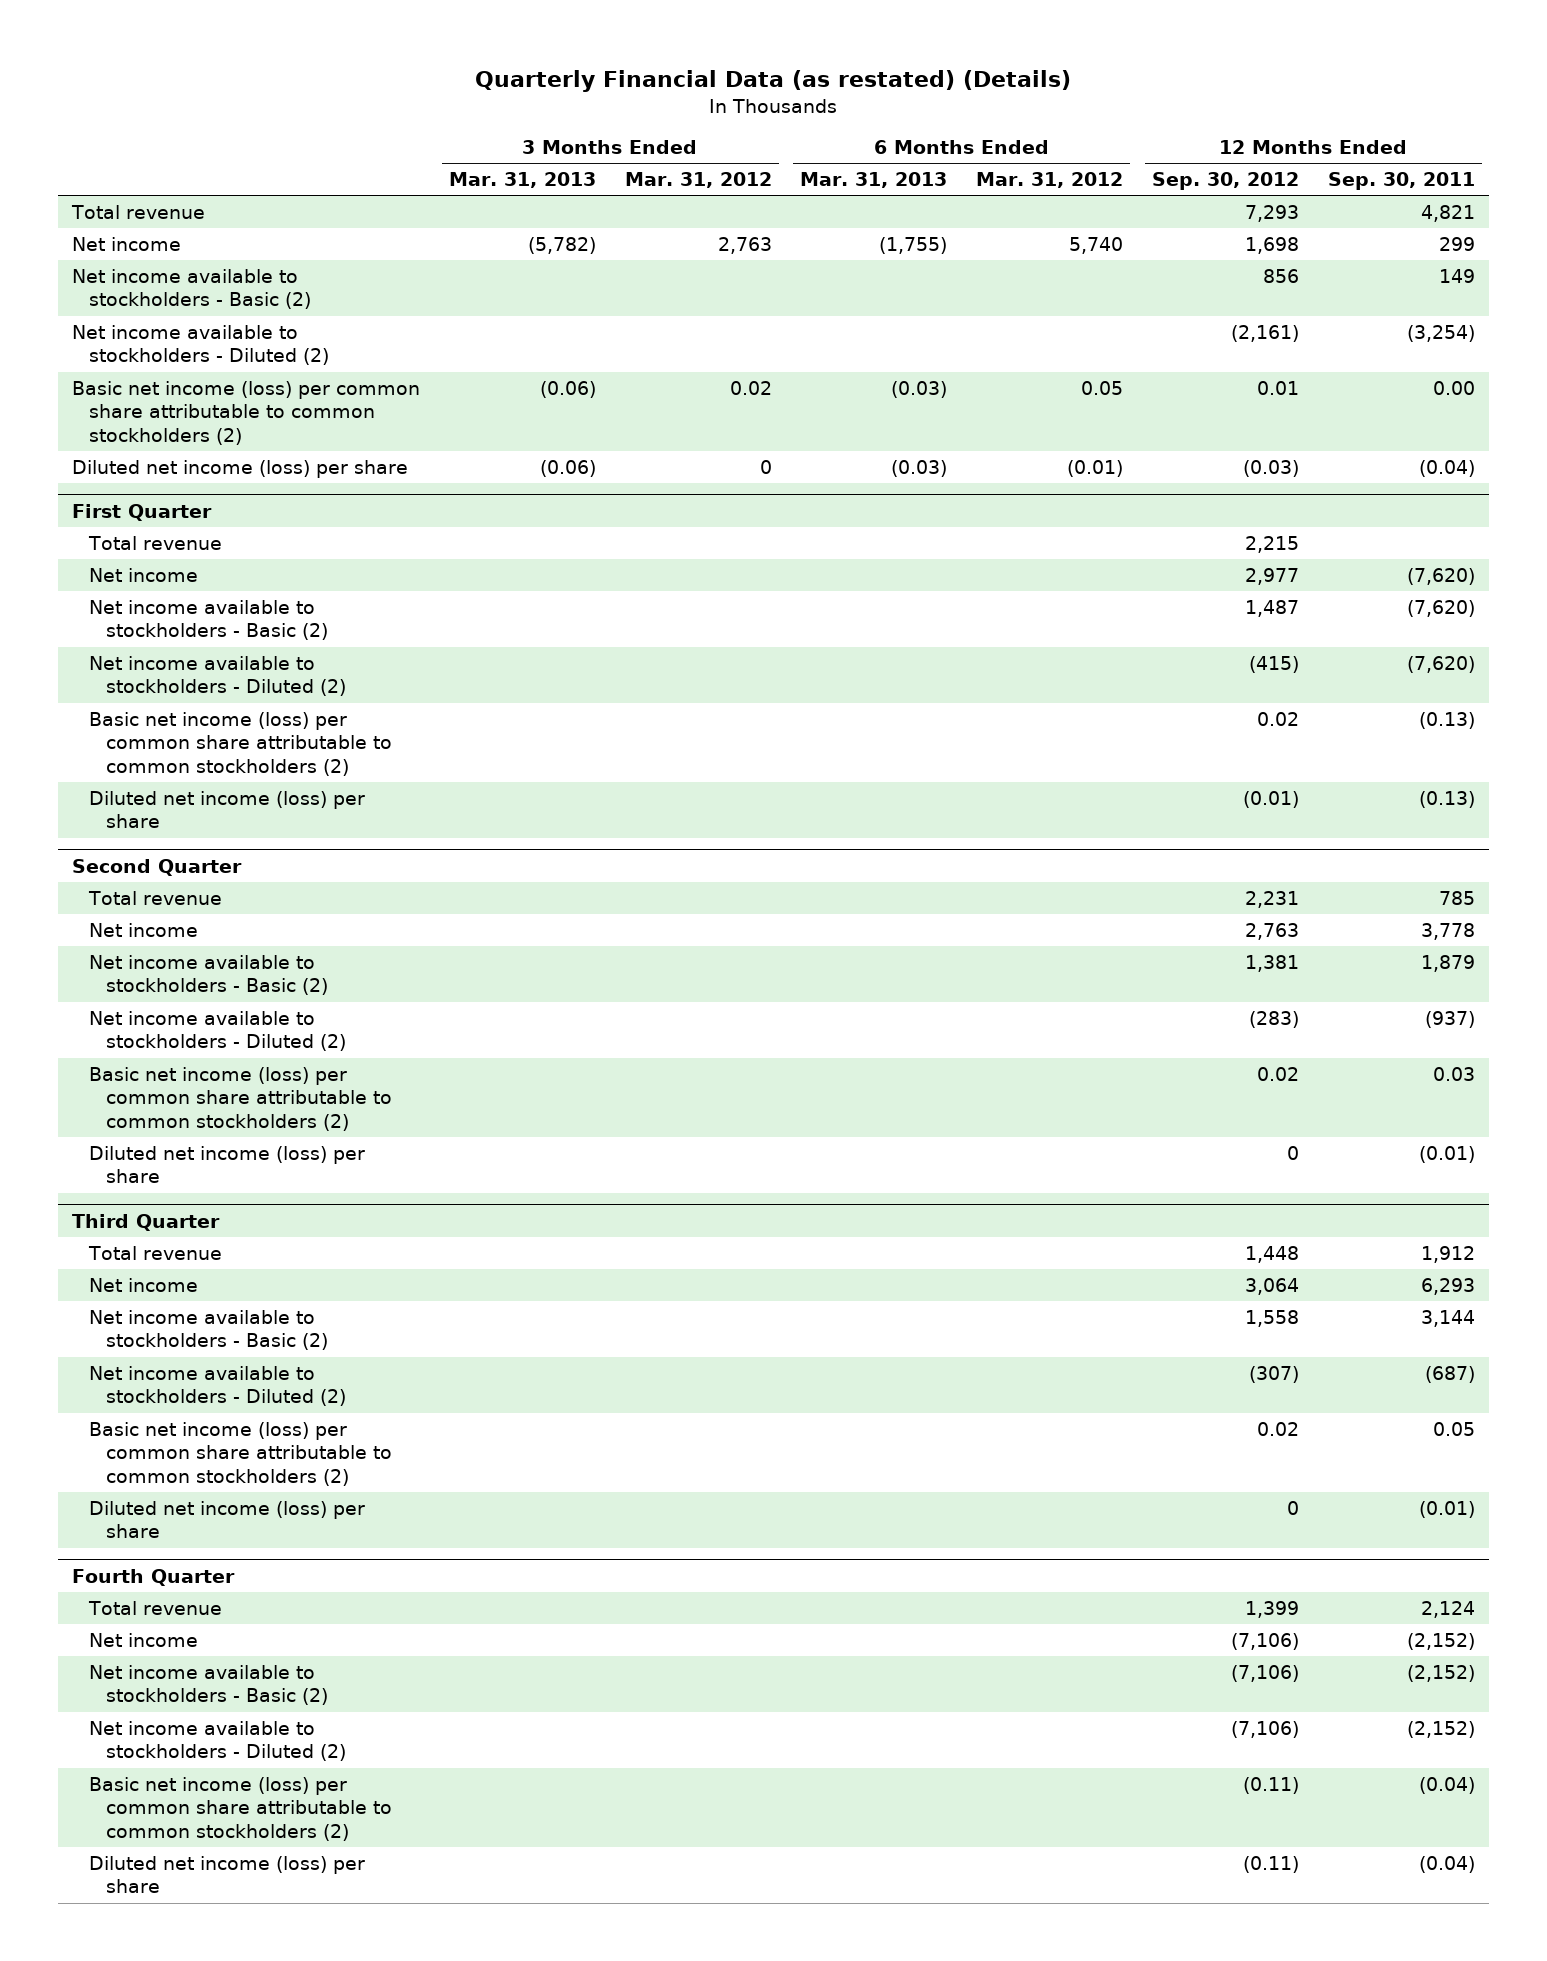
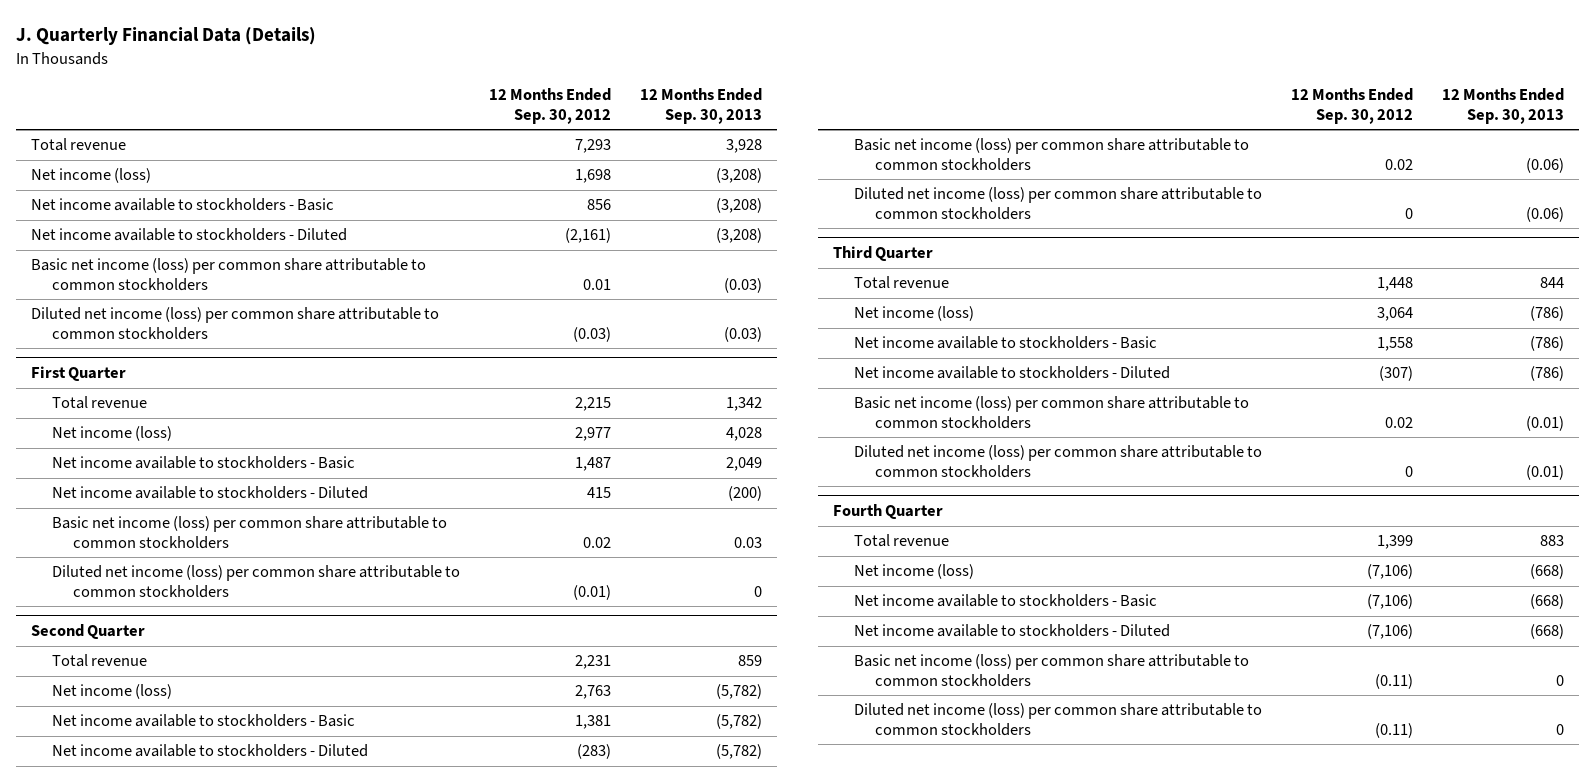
- Quarterly Financial Data (as restated) (Details)
+ J. Quarterly Financial Data (Details)
- | 3 Months Ended Mar. 31, 2013 | 3 Months Ended Mar. 31, 2012 | 6 Months Ended Mar. 31, 2013 | 6 Months Ended Mar. 31, 2012 | 12 Months Ended Sep. 30, 2012 | 12 Months Ended Sep. 30, 2011
+ | 12 Months Ended Sep. 30, 2012 | 12 Months Ended Sep. 30, 2013
- Net income | (5,782) | 2,763 | (1,755) | 5,740 | 1,698 | 299
- Net income available to stockholders - Basic (2) | | | | | 856 | 149
- Net income available to stockholders - Diluted (2) | | | | | (2,161) | (3,254)
- Basic net income (loss) per common share attributable to common stockholders (2) | (0.06) | 0.02 | (0.03) | 0.05 | 0.01 | 0.00
- Diluted net income (loss) per share | (0.06) | 0 | (0.03) | (0.01) | (0.03) | (0.04)
+ Net income (loss) | 1,698 | (3,208)
+ Net income available to stockholders - Basic | 856 | (3,208)
+ Net income available to stockholders - Diluted | (2,161) | (3,208)
+ Basic net income (loss) per common share attributable to common stockholders | 0.01 | (0.03)
+ Diluted net income (loss) per common share attributable to common stockholders | (0.03) | (0.03)
@ First Quarter
- Net income | | | | | 2,977 | (7,620)
- Net income available to stockholders - Basic (2) | | | | | 1,487 | (7,620)
- Net income available to stockholders - Diluted (2) | | | | | (415) | (7,620)
- Basic net income (loss) per common share attributable to common stockholders (2) | | | | | 0.02 | (0.13)
- Diluted net income (loss) per share | | | | | (0.01) | (0.13)
+ Net income (loss) | 2,977 | 4,028
+ Net income available to stockholders - Basic | 1,487 | 2,049
+ Net income available to stockholders - Diluted | 415 | (200)
+ Basic net income (loss) per common share attributable to common stockholders | 0.02 | 0.03
+ Diluted net income (loss) per common share attributable to common stockholders | (0.01) | 0
@ Second Quarter
- Net income | | | | | 2,763 | 3,778
- Net income available to stockholders - Basic (2) | | | | | 1,381 | 1,879
- Net income available to stockholders - Diluted (2) | | | | | (283) | (937)
- Basic net income (loss) per common share attributable to common stockholders (2) | | | | | 0.02 | 0.03
- Diluted net income (loss) per share | | | | | 0 | (0.01)
+ Net income (loss) | 2,763 | (5,782)
+ Net income available to stockholders - Basic | 1,381 | (5,782)
+ Net income available to stockholders - Diluted | (283) | (5,782)
+ Basic net income (loss) per common share attributable to common stockholders | 0.02 | (0.06)
+ Diluted net income (loss) per common share attributable to common stockholders | 0 | (0.06)
@ Third Quarter
- Net income | | | | | 3,064 | 6,293
- Net income available to stockholders - Basic (2) | | | | | 1,558 | 3,144
- Net income available to stockholders - Diluted (2) | | | | | (307) | (687)
- Basic net income (loss) per common share attributable to common stockholders (2) | | | | | 0.02 | 0.05
- Diluted net income (loss) per share | | | | | 0 | (0.01)
+ Net income (loss) | 3,064 | (786)
+ Net income available to stockholders - Basic | 1,558 | (786)
+ Net income available to stockholders - Diluted | (307) | (786)
+ Basic net income (loss) per common share attributable to common stockholders | 0.02 | (0.01)
+ Diluted net income (loss) per common share attributable to common stockholders | 0 | (0.01)
@ Fourth Quarter
- Net income | | | | | (7,106) | (2,152)
- Net income available to stockholders - Basic (2) | | | | | (7,106) | (2,152)
- Net income available to stockholders - Diluted (2) | | | | | (7,106) | (2,152)
- Basic net income (loss) per common share attributable to common stockholders (2) | | | | | (0.11) | (0.04)
- Diluted net income (loss) per share | | | | | (0.11) | (0.04)
+ Net income (loss) | (7,106) | (668)
+ Net income available to stockholders - Basic | (7,106) | (668)
+ Net income available to stockholders - Diluted | (7,106) | (668)
+ Basic net income (loss) per common share attributable to common stockholders | (0.11) | 0
+ Diluted net income (loss) per common share attributable to common stockholders | (0.11) | 0

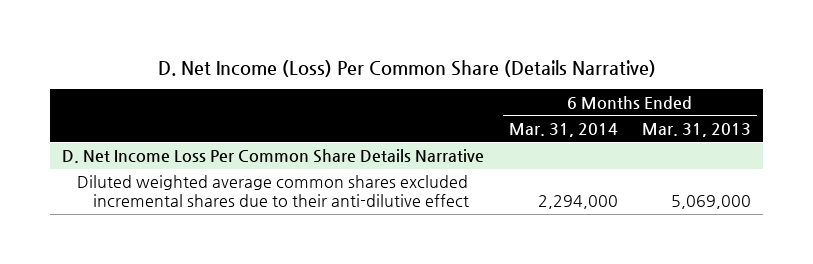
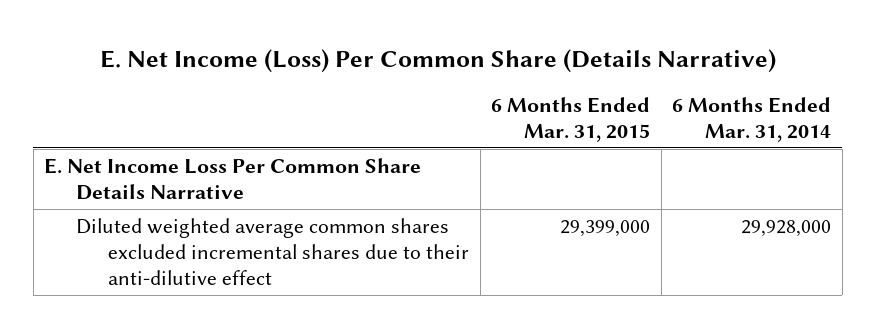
- D. Net Income (Loss) Per Common Share (Details Narrative)
+ E. Net Income (Loss) Per Common Share (Details Narrative)
- | 6 Months Ended Mar. 31, 2014 | 6 Months Ended Mar. 31, 2013
+ | 6 Months Ended Mar. 31, 2015 | 6 Months Ended Mar. 31, 2014
- D. Net Income Loss Per Common Share Details Narrative
- Diluted weighted average common shares excluded incremental shares due to their anti-dilutive effect | 2,294,000 | 5,069,000
+ E. Net Income Loss Per Common Share Details Narrative
+ Diluted weighted average common shares excluded incremental shares due to their anti-dilutive effect | 29,399,000 | 29,928,000

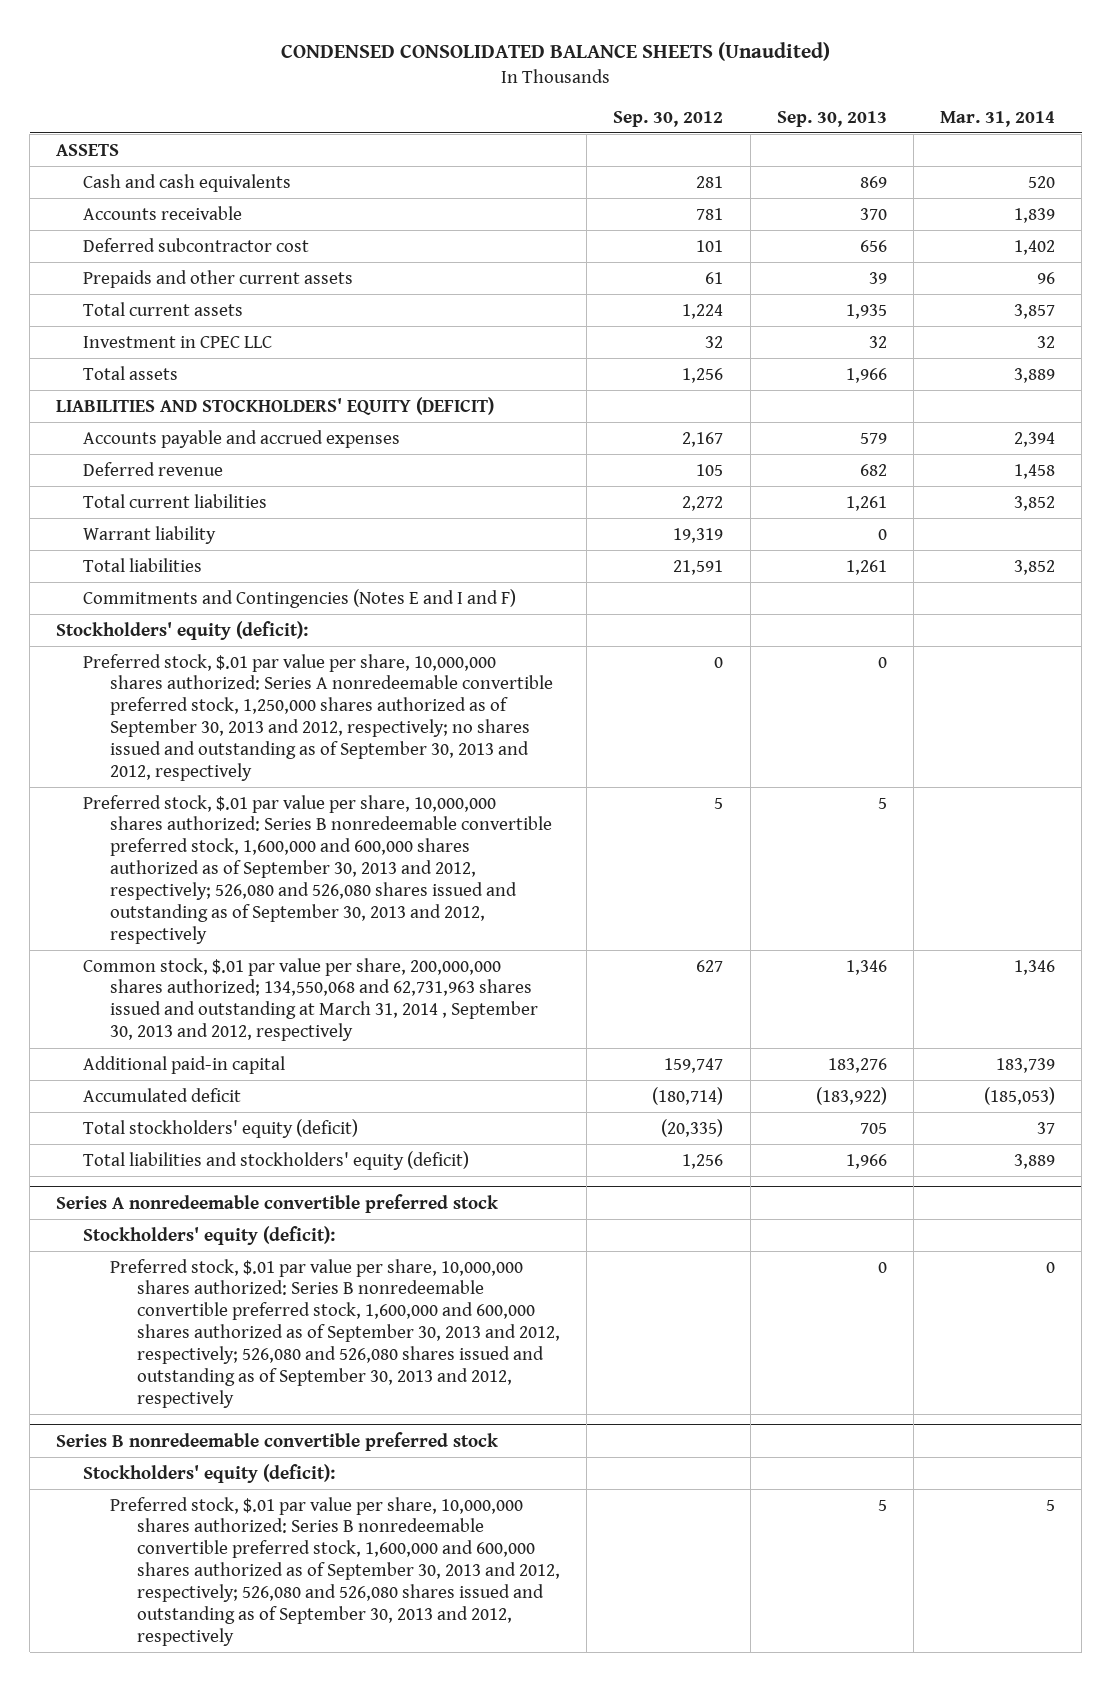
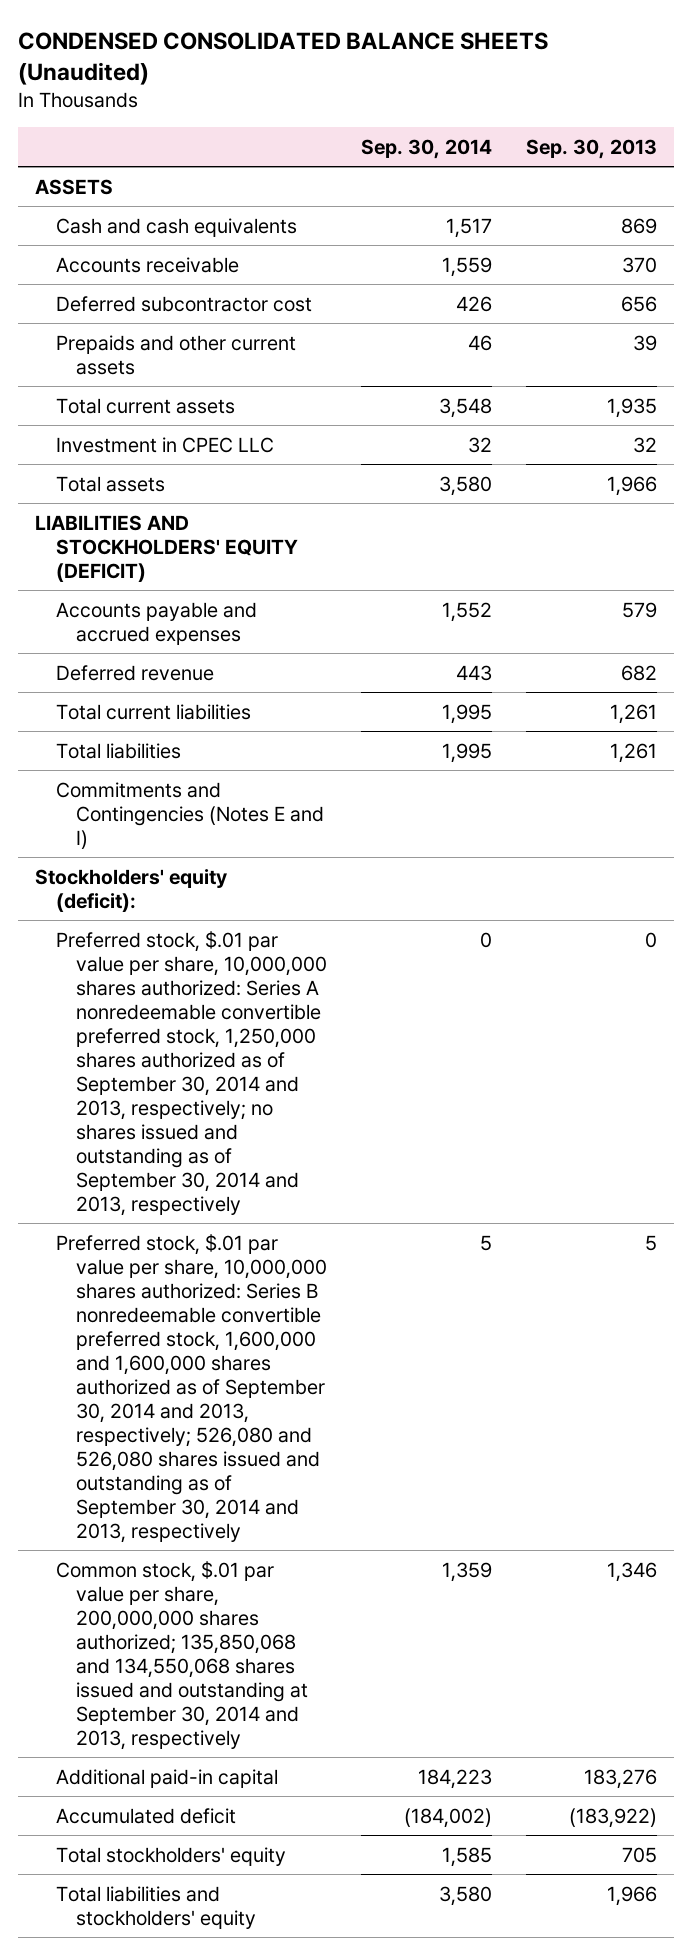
- | Sep. 30, 2012 | Sep. 30, 2013 | Mar. 31, 2014
+ | Sep. 30, 2014 | Sep. 30, 2013
- Warrant liability | 19,319 | 0 |
- Commitments and Contingencies (Notes E and I and F)
+ Commitments and Contingencies (Notes E and I)
- Preferred stock, $.01 par value per share, 10,000,000 shares authorized: Series A nonredeemable convertible preferred stock, 1,250,000 shares authorized as of September 30, 2013 and 2012, respectively; no shares issued and outstanding as of September 30, 2013 and 2012, respectively | 0 | 0 |
- Preferred stock, $.01 par value per share, 10,000,000 shares authorized: Series B nonredeemable convertible preferred stock, 1,600,000 and 600,000 shares authorized as of September 30, 2013 and 2012, respectively; 526,080 and 526,080 shares issued and outstanding as of September 30, 2013 and 2012, respectively | 5 | 5 |
- Common stock, $.01 par value per share, 200,000,000 shares authorized; 134,550,068 and 62,731,963 shares issued and outstanding at March 31, 2014 , September 30, 2013 and 2012, respectively | 627 | 1,346 | 1,346
+ Preferred stock, $.01 par value per share, 10,000,000 shares authorized: Series A nonredeemable convertible preferred stock, 1,250,000 shares authorized as of September 30, 2014 and 2013, respectively; no shares issued and outstanding as of September 30, 2014 and 2013, respectively | 0 | 0
+ Preferred stock, $.01 par value per share, 10,000,000 shares authorized: Series B nonredeemable convertible preferred stock, 1,600,000 and 1,600,000 shares authorized as of September 30, 2014 and 2013, respectively; 526,080 and 526,080 shares issued and outstanding as of September 30, 2014 and 2013, respectively | 5 | 5
+ Common stock, $.01 par value per share, 200,000,000 shares authorized; 135,850,068 and 134,550,068 shares issued and outstanding at September 30, 2014 and 2013, respectively | 1,359 | 1,346
- Total stockholders' equity (deficit) | (20,335) | 705 | 37
- Total liabilities and stockholders' equity (deficit) | 1,256 | 1,966 | 3,889
- Series A nonredeemable convertible preferred stock
- Stockholders' equity (deficit):
- Preferred stock, $.01 par value per share, 10,000,000 shares authorized: Series B nonredeemable convertible preferred stock, 1,600,000 and 600,000 shares authorized as of September 30, 2013 and 2012, respectively; 526,080 and 526,080 shares issued and outstanding as of September 30, 2013 and 2012, respectively | | 0 | 0
- Series B nonredeemable convertible preferred stock
- Stockholders' equity (deficit):
- Preferred stock, $.01 par value per share, 10,000,000 shares authorized: Series B nonredeemable convertible preferred stock, 1,600,000 and 600,000 shares authorized as of September 30, 2013 and 2012, respectively; 526,080 and 526,080 shares issued and outstanding as of September 30, 2013 and 2012, respectively | | 5 | 5
+ Total stockholders' equity | 1,585 | 705
+ Total liabilities and stockholders' equity | 3,580 | 1,966

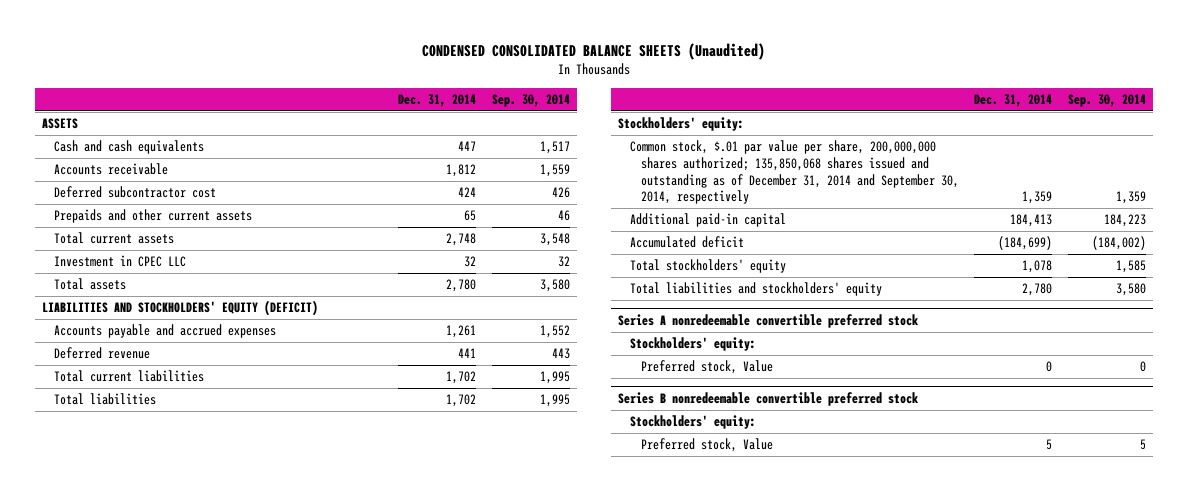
- | Sep. 30, 2014 | Sep. 30, 2013
+ | Dec. 31, 2014 | Sep. 30, 2014
- Commitments and Contingencies (Notes E and I)
- Stockholders' equity (deficit):
- Preferred stock, $.01 par value per share, 10,000,000 shares authorized: Series A nonredeemable convertible preferred stock, 1,250,000 shares authorized as of September 30, 2014 and 2013, respectively; no shares issued and outstanding as of September 30, 2014 and 2013, respectively | 0 | 0
- Preferred stock, $.01 par value per share, 10,000,000 shares authorized: Series B nonredeemable convertible preferred stock, 1,600,000 and 1,600,000 shares authorized as of September 30, 2014 and 2013, respectively; 526,080 and 526,080 shares issued and outstanding as of September 30, 2014 and 2013, respectively | 5 | 5
- Common stock, $.01 par value per share, 200,000,000 shares authorized; 135,850,068 and 134,550,068 shares issued and outstanding at September 30, 2014 and 2013, respectively | 1,359 | 1,346
+ Stockholders' equity:
+ Common stock, $.01 par value per share, 200,000,000 shares authorized; 135,850,068 shares issued and outstanding as of December 31, 2014 and September 30, 2014, respectively | 1,359 | 1,359
+ Series A nonredeemable convertible preferred stock
+ Stockholders' equity:
+ Preferred stock, Value | 0 | 0
+ Series B nonredeemable convertible preferred stock
+ Stockholders' equity:
+ Preferred stock, Value | 5 | 5

